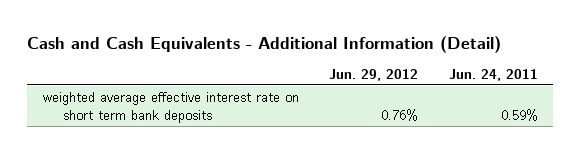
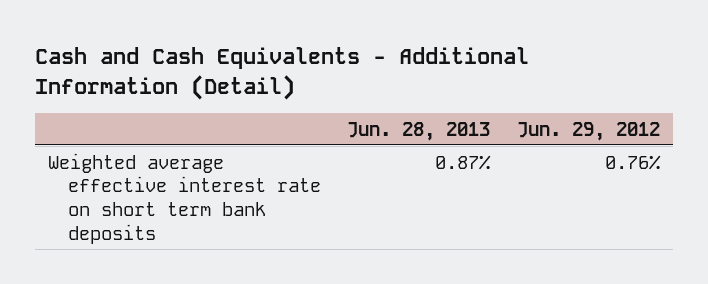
- | Jun. 29, 2012 | Jun. 24, 2011
+ | Jun. 28, 2013 | Jun. 29, 2012
- weighted average effective interest rate on short term bank deposits | 0.76% | 0.59%
+ Weighted average effective interest rate on short term bank deposits | 0.87% | 0.76%

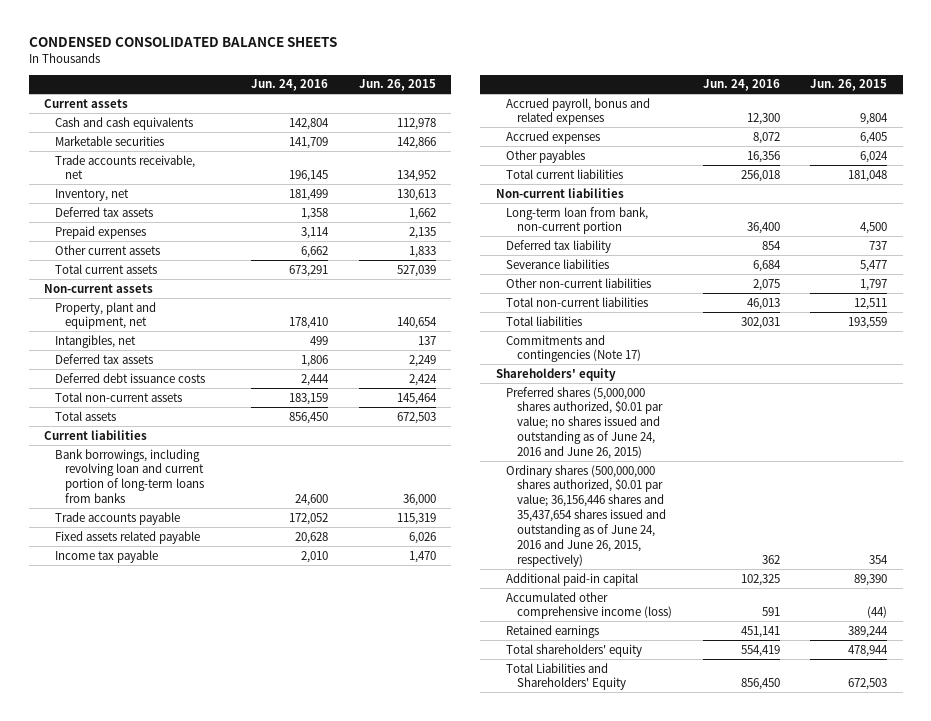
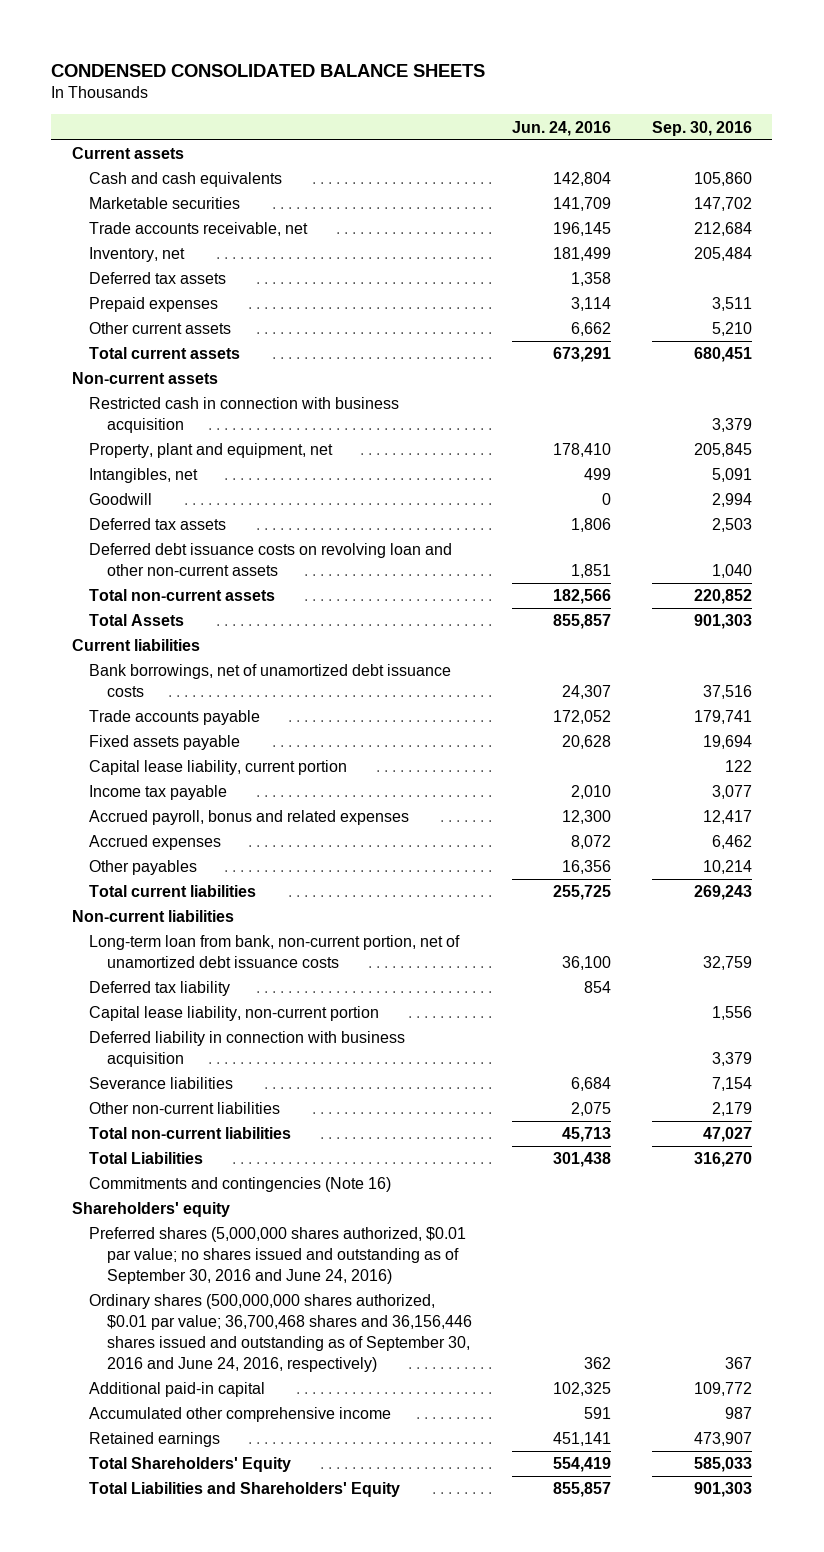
- | Jun. 24, 2016 | Jun. 26, 2015
+ | Jun. 24, 2016 | Sep. 30, 2016
+ Restricted cash in connection with business acquisition | | 3,379
+ Goodwill | 0 | 2,994
- Deferred debt issuance costs | 2,444 | 2,424
- Total non-current assets | 183,159 | 145,464
- Total assets | 856,450 | 672,503
+ Deferred debt issuance costs on revolving loan and other non-current assets | 1,851 | 1,040
+ Total non-current assets | 182,566 | 220,852
+ Total Assets | 855,857 | 901,303
- Bank borrowings, including revolving loan and current portion of long-term loans from banks | 24,600 | 36,000
+ Bank borrowings, net of unamortized debt issuance costs | 24,307 | 37,516
- Fixed assets related payable | 20,628 | 6,026
+ Fixed assets payable | 20,628 | 19,694
+ Capital lease liability, current portion | | 122
- Total current liabilities | 256,018 | 181,048
+ Total current liabilities | 255,725 | 269,243
- Long-term loan from bank, non-current portion | 36,400 | 4,500
+ Long-term loan from bank, non-current portion, net of unamortized debt issuance costs | 36,100 | 32,759
+ Capital lease liability, non-current portion | | 1,556
+ Deferred liability in connection with business acquisition | | 3,379
- Total non-current liabilities | 46,013 | 12,511
- Total liabilities | 302,031 | 193,559
- Commitments and contingencies (Note 17)
+ Total non-current liabilities | 45,713 | 47,027
+ Total Liabilities | 301,438 | 316,270
+ Commitments and contingencies (Note 16)
- Preferred shares (5,000,000 shares authorized, $0.01 par value; no shares issued and outstanding as of June 24, 2016 and June 26, 2015)
- Ordinary shares (500,000,000 shares authorized, $0.01 par value; 36,156,446 shares and 35,437,654 shares issued and outstanding as of June 24, 2016 and June 26, 2015, respectively) | 362 | 354
+ Preferred shares (5,000,000 shares authorized, $0.01 par value; no shares issued and outstanding as of September 30, 2016 and June 24, 2016)
+ Ordinary shares (500,000,000 shares authorized, $0.01 par value; 36,700,468 shares and 36,156,446 shares issued and outstanding as of September 30, 2016 and June 24, 2016, respectively) | 362 | 367
- Accumulated other comprehensive income (loss) | 591 | (44)
+ Accumulated other comprehensive income | 591 | 987
- Total shareholders' equity | 554,419 | 478,944
- Total Liabilities and Shareholders' Equity | 856,450 | 672,503
+ Total Shareholders' Equity | 554,419 | 585,033
+ Total Liabilities and Shareholders' Equity | 855,857 | 901,303

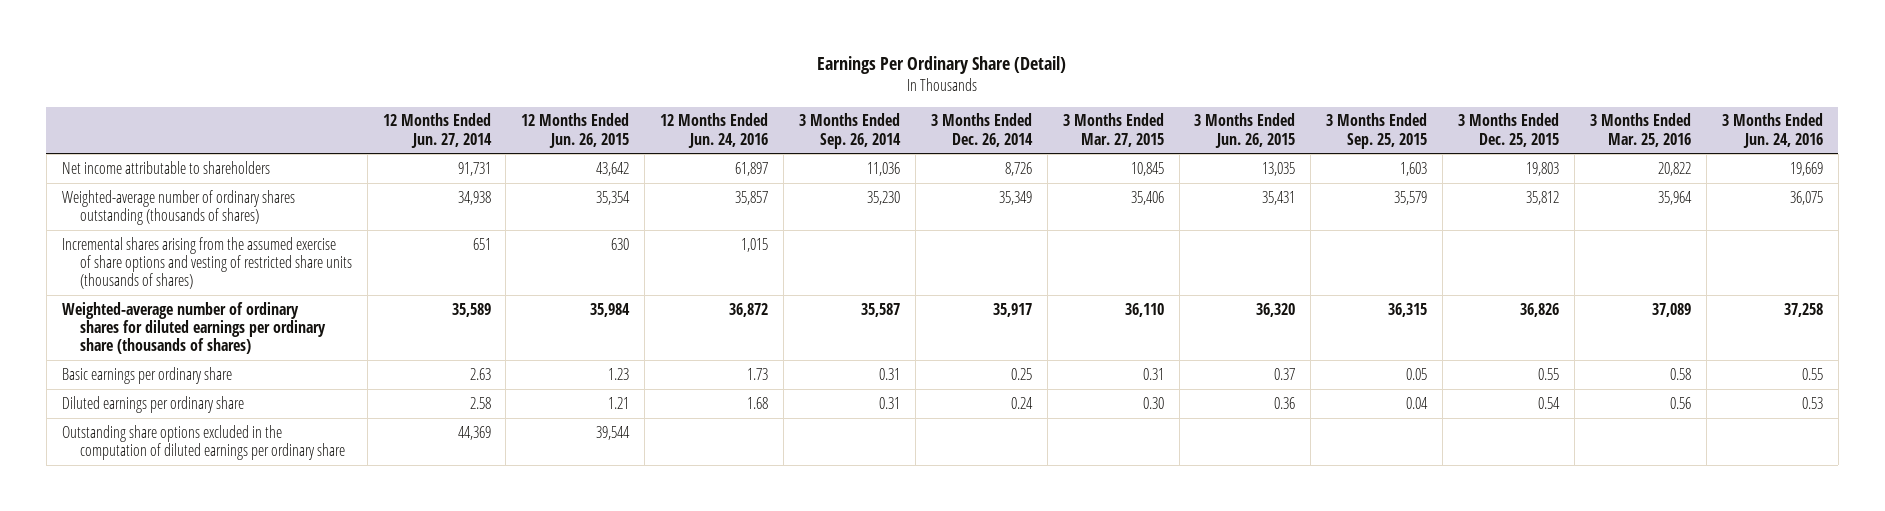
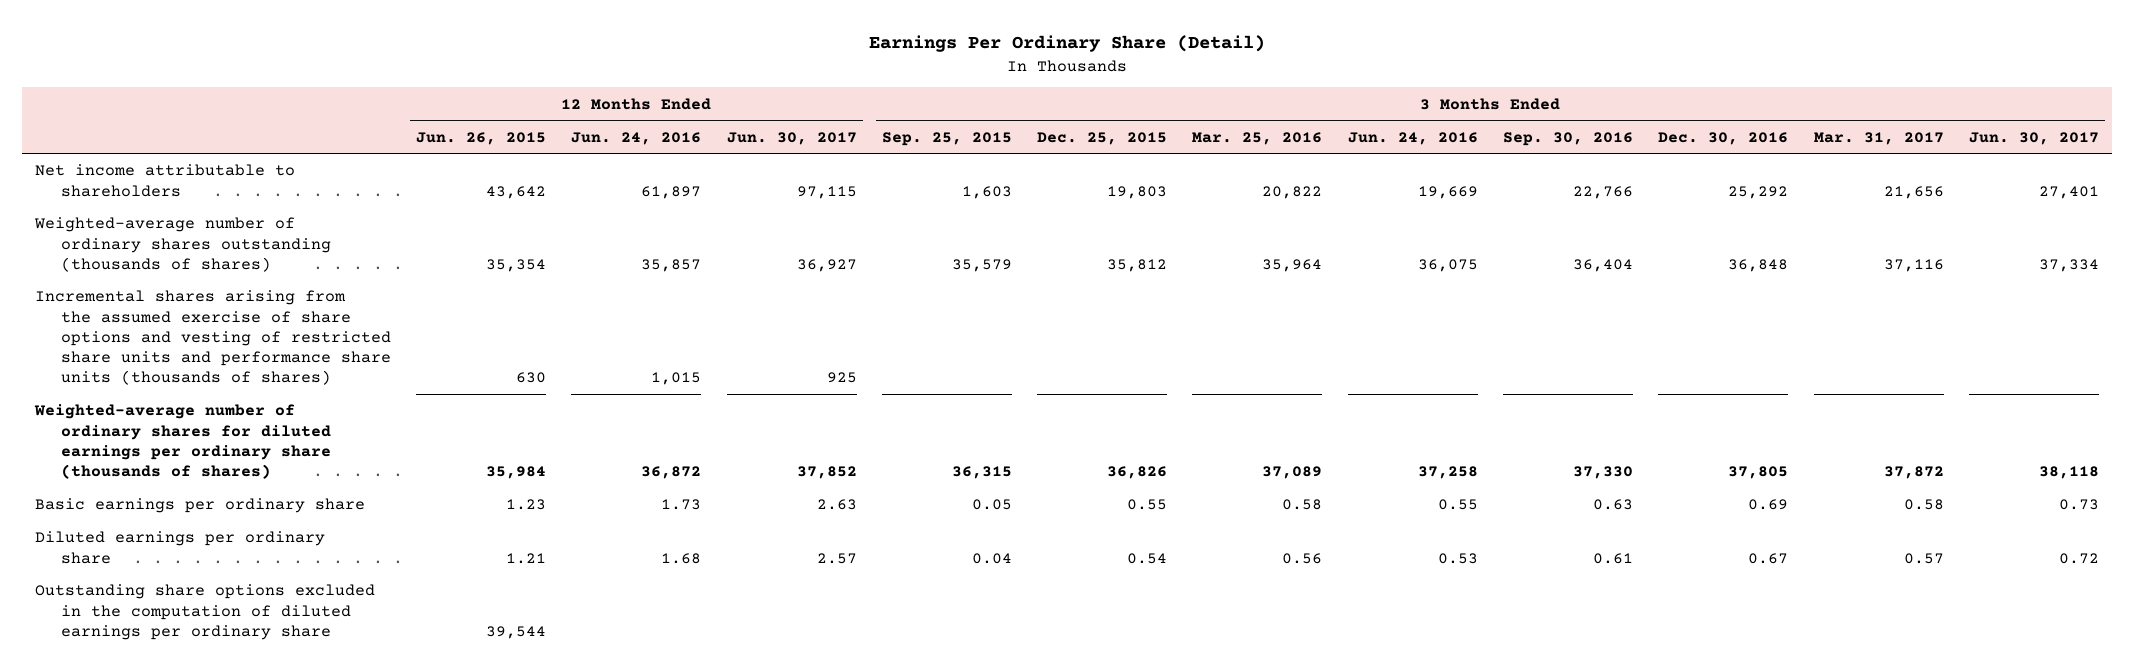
- | 12 Months Ended Jun. 27, 2014 | 12 Months Ended Jun. 26, 2015 | 12 Months Ended Jun. 24, 2016 | 3 Months Ended Sep. 26, 2014 | 3 Months Ended Dec. 26, 2014 | 3 Months Ended Mar. 27, 2015 | 3 Months Ended Jun. 26, 2015 | 3 Months Ended Sep. 25, 2015 | 3 Months Ended Dec. 25, 2015 | 3 Months Ended Mar. 25, 2016 | 3 Months Ended Jun. 24, 2016
+ | 12 Months Ended Jun. 26, 2015 | 12 Months Ended Jun. 24, 2016 | 12 Months Ended Jun. 30, 2017 | 3 Months Ended Sep. 25, 2015 | 3 Months Ended Dec. 25, 2015 | 3 Months Ended Mar. 25, 2016 | 3 Months Ended Jun. 24, 2016 | 3 Months Ended Sep. 30, 2016 | 3 Months Ended Dec. 30, 2016 | 3 Months Ended Mar. 31, 2017 | 3 Months Ended Jun. 30, 2017
- Incremental shares arising from the assumed exercise of share options and vesting of restricted share units (thousands of shares) | 651 | 630 | 1,015 | | | | | | | |
+ Incremental shares arising from the assumed exercise of share options and vesting of restricted share units and performance share units (thousands of shares) | 630 | 1,015 | 925 | | | | | | | |

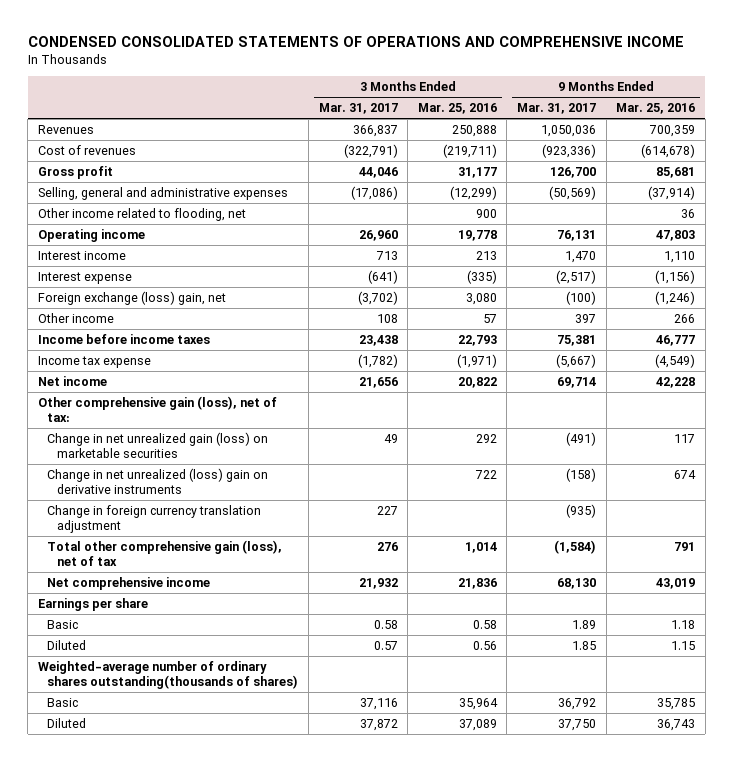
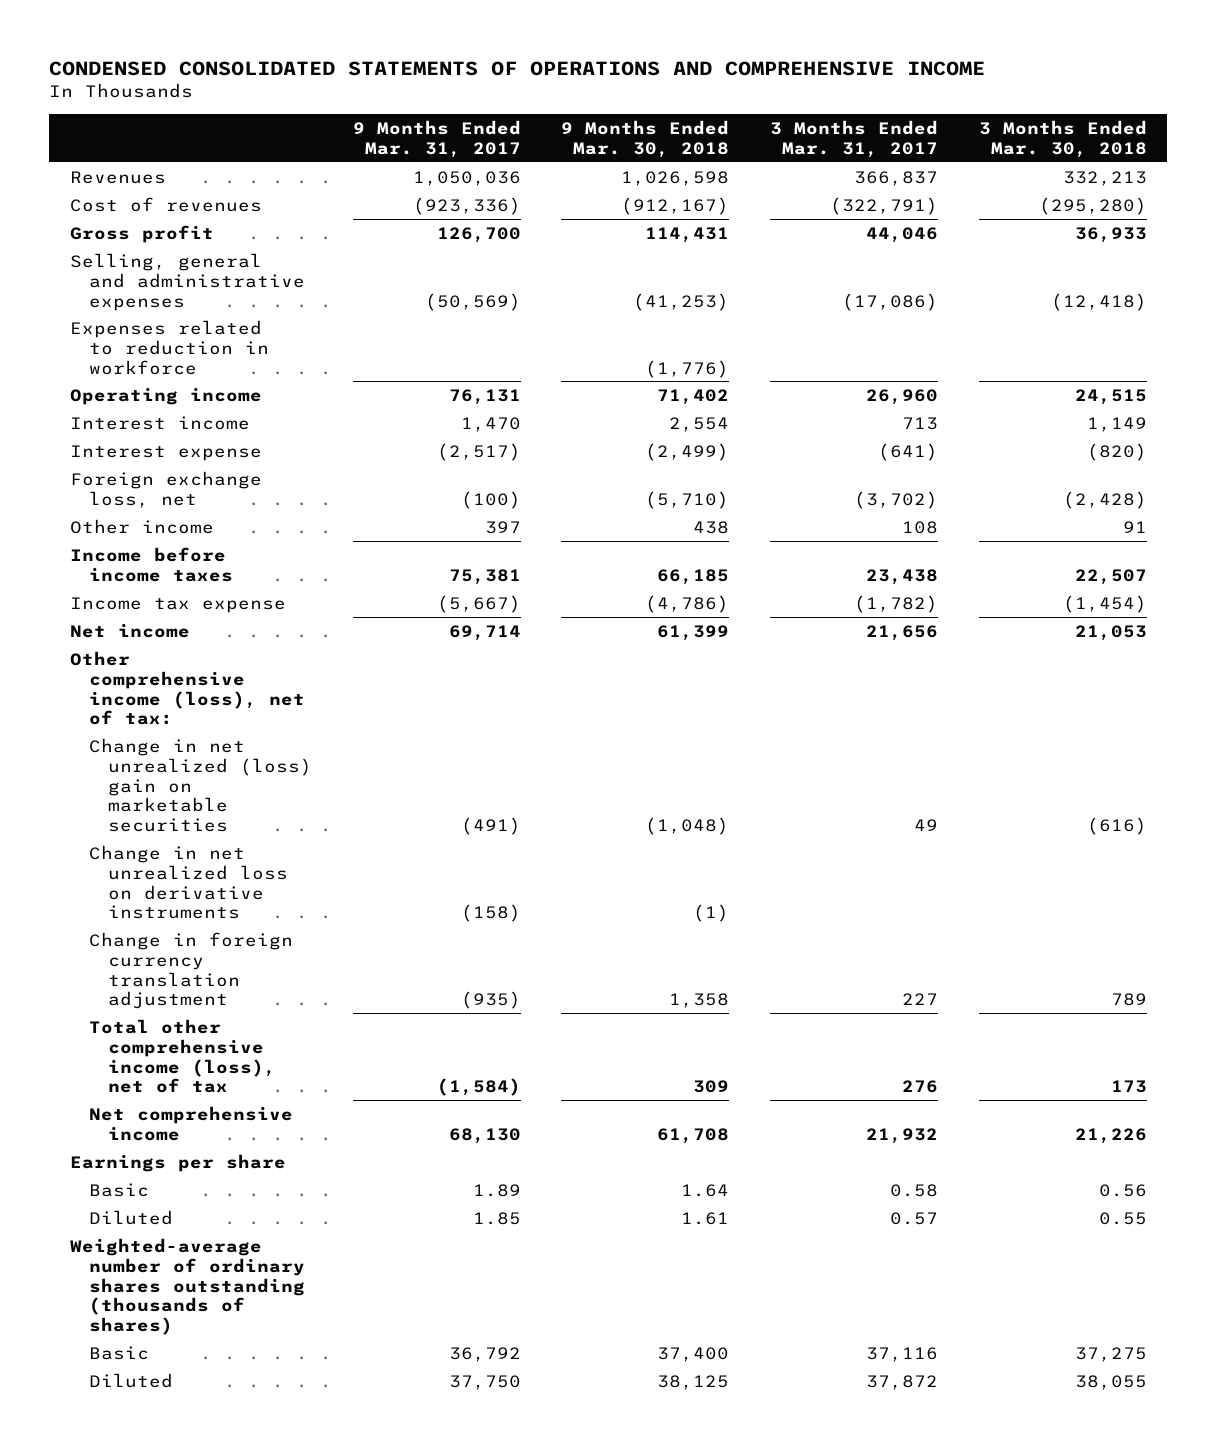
- | 3 Months Ended Mar. 31, 2017 | 3 Months Ended Mar. 25, 2016 | 9 Months Ended Mar. 31, 2017 | 9 Months Ended Mar. 25, 2016
+ | 9 Months Ended Mar. 31, 2017 | 9 Months Ended Mar. 30, 2018 | 3 Months Ended Mar. 31, 2017 | 3 Months Ended Mar. 30, 2018
- Other income related to flooding, net | | 900 | | 36
+ Expenses related to reduction in workforce | | (1,776) | |
- Foreign exchange (loss) gain, net | (3,702) | 3,080 | (100) | (1,246)
+ Foreign exchange loss, net | (100) | (5,710) | (3,702) | (2,428)
- Other comprehensive gain (loss), net of tax:
- Change in net unrealized gain (loss) on marketable securities | 49 | 292 | (491) | 117
- Change in net unrealized (loss) gain on derivative instruments | | 722 | (158) | 674
+ Other comprehensive income (loss), net of tax:
+ Change in net unrealized (loss) gain on marketable securities | (491) | (1,048) | 49 | (616)
+ Change in net unrealized loss on derivative instruments | (158) | (1) | |
- Total other comprehensive gain (loss), net of tax | 276 | 1,014 | (1,584) | 791
+ Total other comprehensive income (loss), net of tax | (1,584) | 309 | 276 | 173
- Weighted-average number of ordinary shares outstanding(thousands of shares)
+ Weighted-average number of ordinary shares outstanding (thousands of shares)

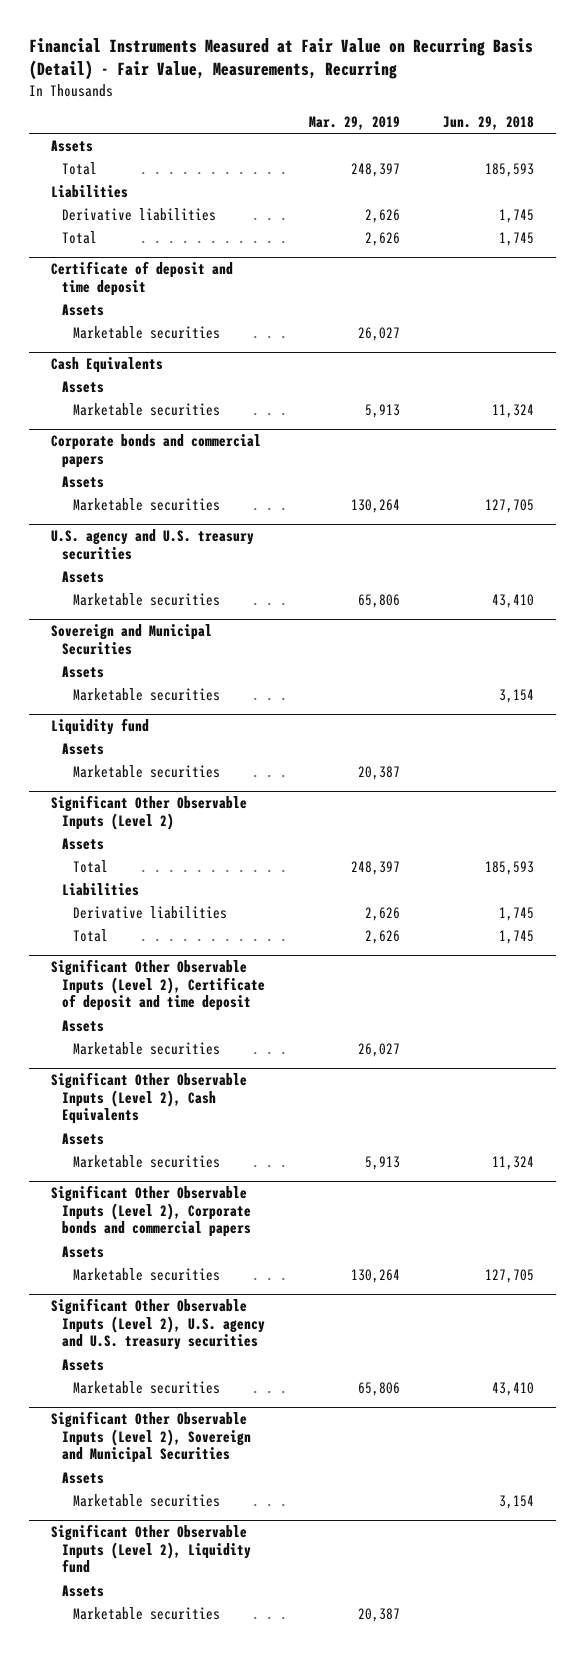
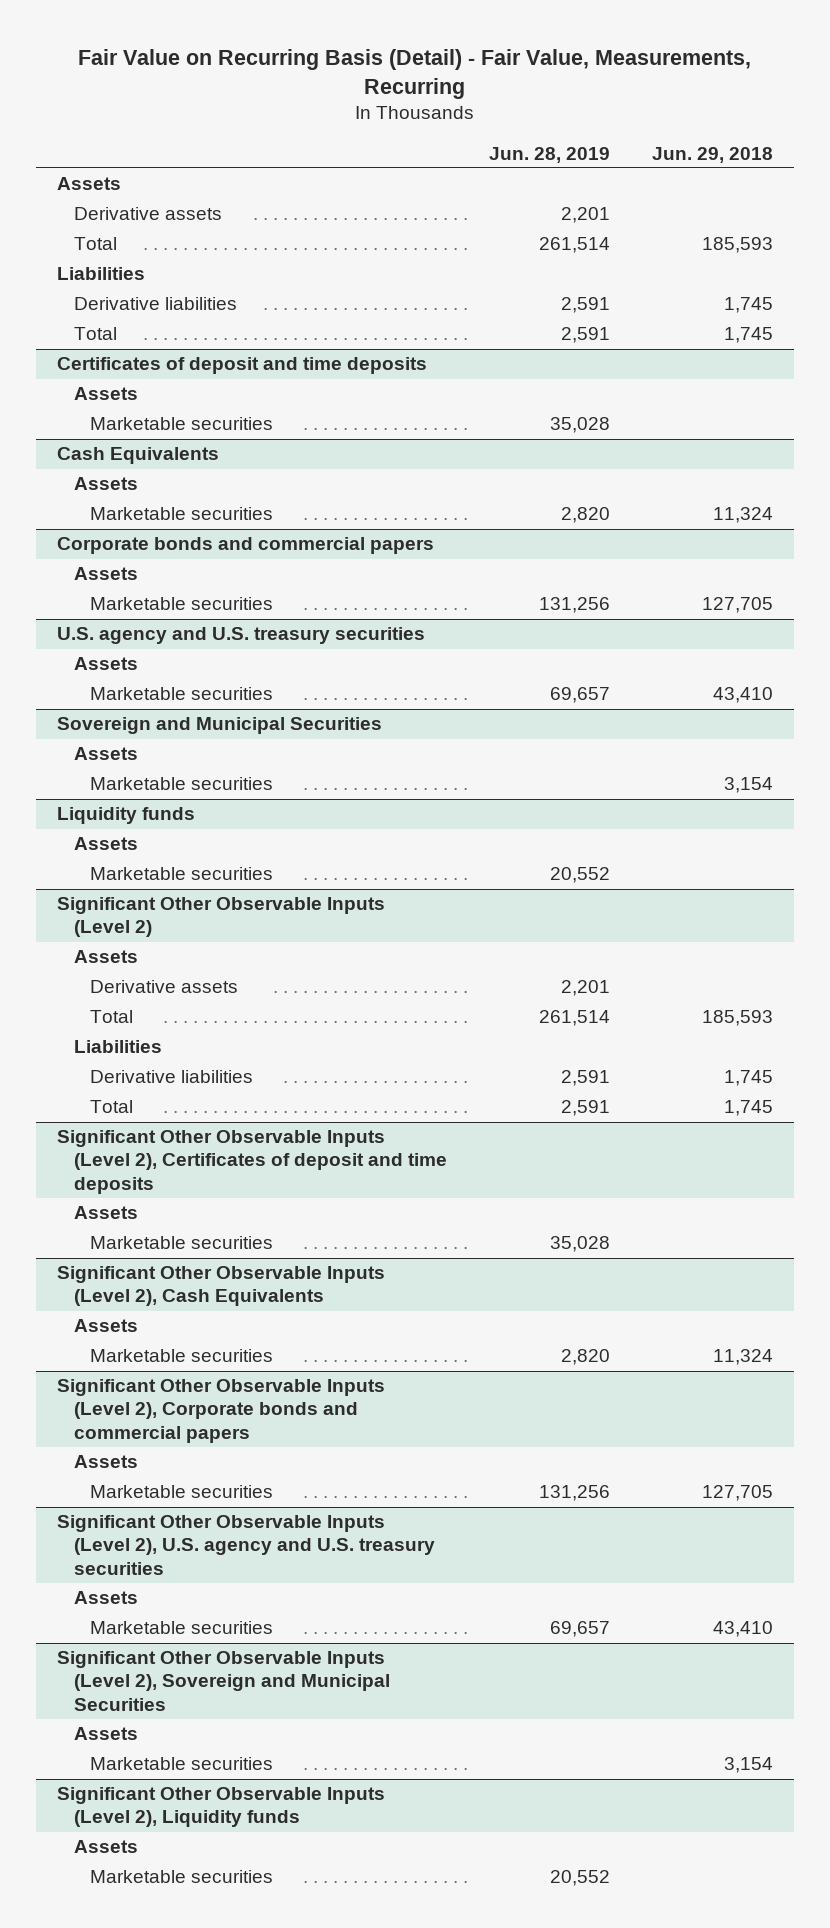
- Financial Instruments Measured at Fair Value on Recurring Basis (Detail) - Fair Value, Measurements, Recurring
+ Fair Value on Recurring Basis (Detail) - Fair Value, Measurements, Recurring
- | Mar. 29, 2019 | Jun. 29, 2018
+ | Jun. 28, 2019 | Jun. 29, 2018
+ Derivative assets | 2,201 |
- Certificate of deposit and time deposit
+ Certificates of deposit and time deposits
- Liquidity fund
+ Liquidity funds
@ Significant Other Observable Inputs (Level 2)
+ Derivative assets | 2,201 |
- Significant Other Observable Inputs (Level 2), Certificate of deposit and time deposit
+ Significant Other Observable Inputs (Level 2), Certificates of deposit and time deposits
- Significant Other Observable Inputs (Level 2), Liquidity fund
+ Significant Other Observable Inputs (Level 2), Liquidity funds

